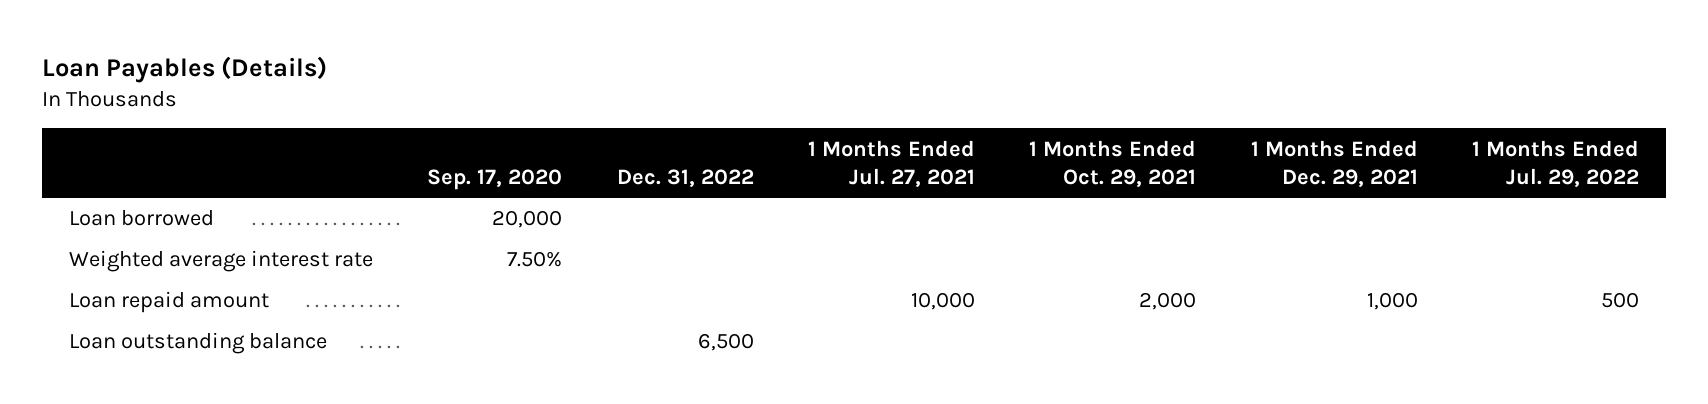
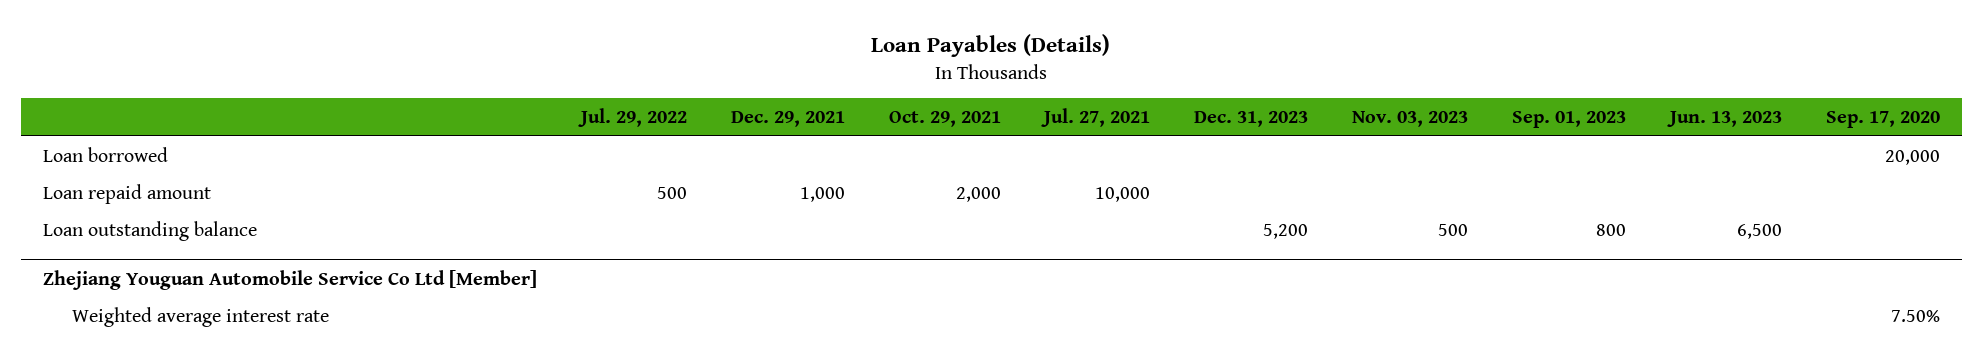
- | Sep. 17, 2020 | Dec. 31, 2022 | 1 Months Ended Jul. 27, 2021 | 1 Months Ended Oct. 29, 2021 | 1 Months Ended Dec. 29, 2021 | 1 Months Ended Jul. 29, 2022
+ | Jul. 29, 2022 | Dec. 29, 2021 | Oct. 29, 2021 | Jul. 27, 2021 | Dec. 31, 2023 | Nov. 03, 2023 | Sep. 01, 2023 | Jun. 13, 2023 | Sep. 17, 2020
- Weighted average interest rate | 7.50% | | | | |
+ Zhejiang Youguan Automobile Service Co Ltd [Member]
+ Weighted average interest rate | | | | | | | | | 7.50%

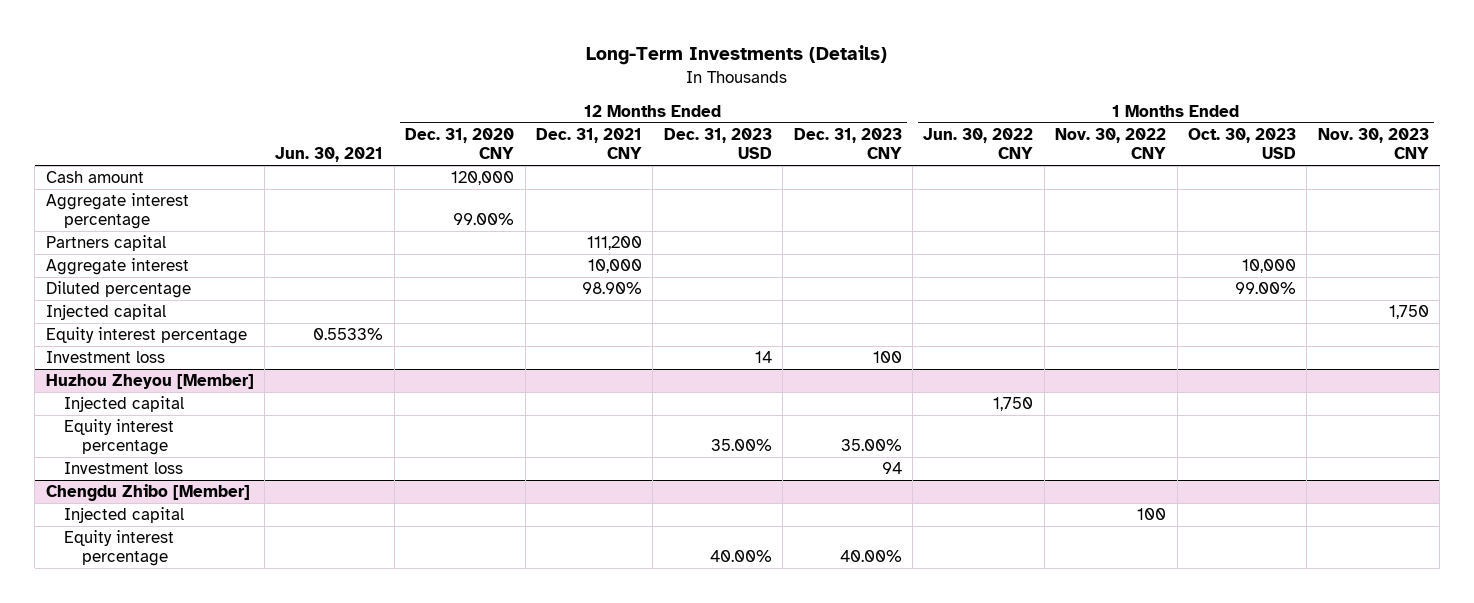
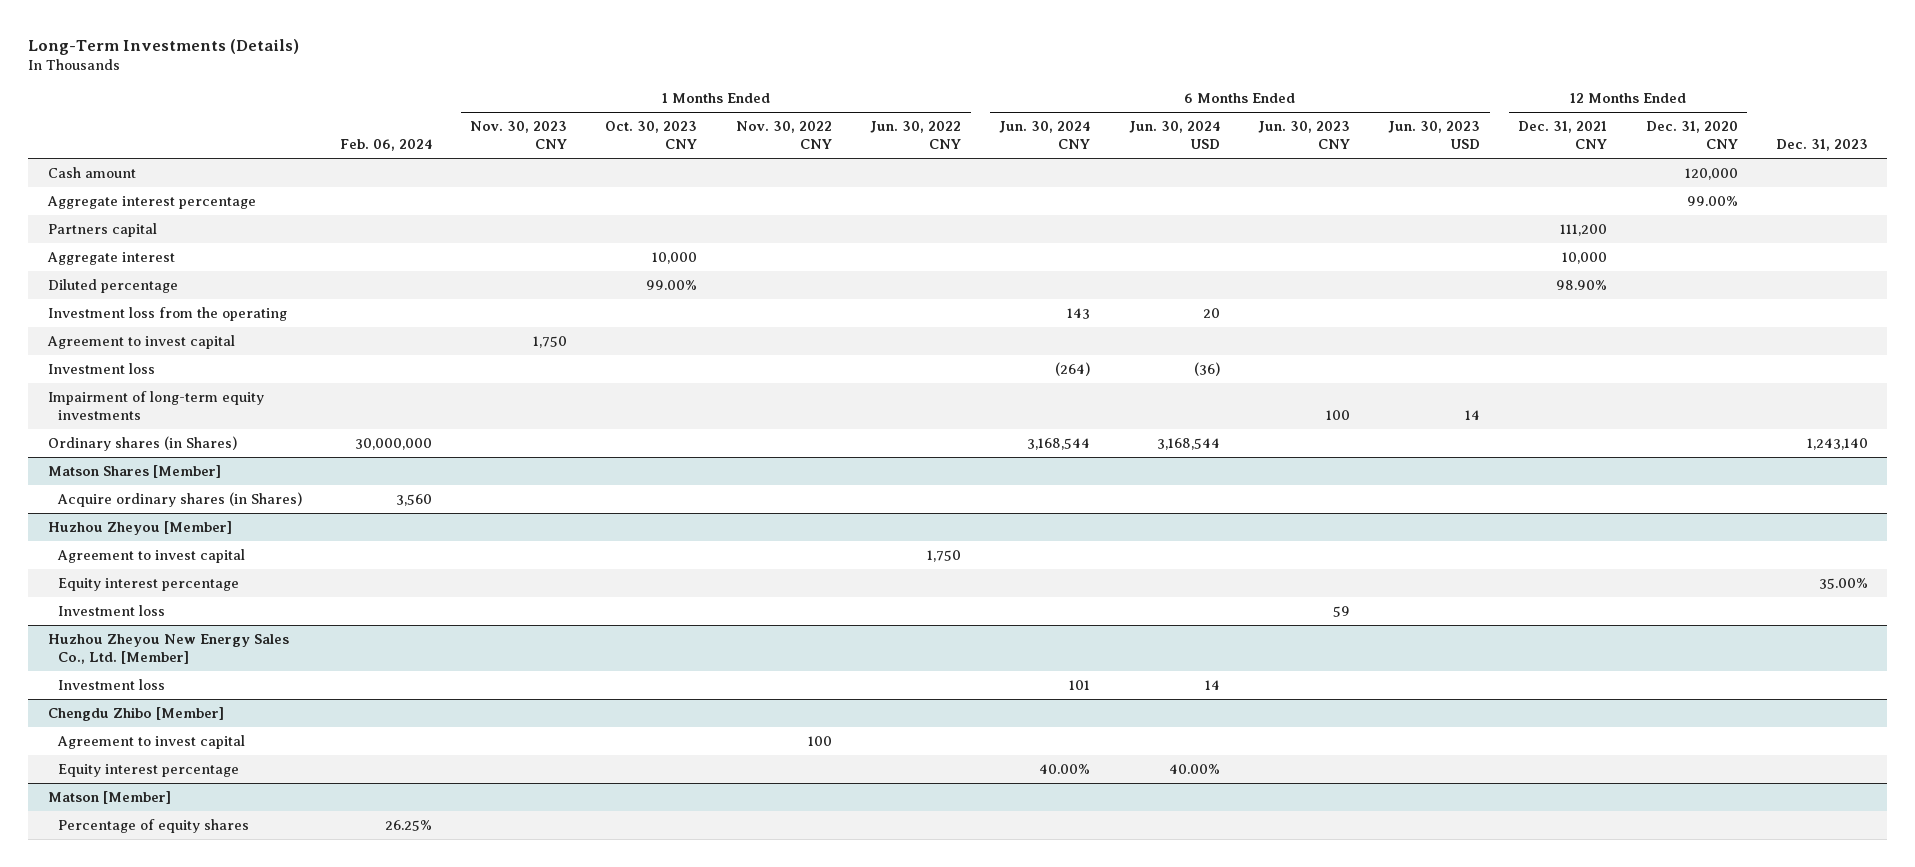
- | Jun. 30, 2021 | 12 Months Ended Dec. 31, 2020 CNY | 12 Months Ended Dec. 31, 2021 CNY | 12 Months Ended Dec. 31, 2023 USD | 12 Months Ended Dec. 31, 2023 CNY | 1 Months Ended Jun. 30, 2022 CNY | 1 Months Ended Nov. 30, 2022 CNY | 1 Months Ended Oct. 30, 2023 USD | 1 Months Ended Nov. 30, 2023 CNY
+ | Feb. 06, 2024 | 1 Months Ended Nov. 30, 2023 CNY | 1 Months Ended Oct. 30, 2023 CNY | 1 Months Ended Nov. 30, 2022 CNY | 1 Months Ended Jun. 30, 2022 CNY | 6 Months Ended Jun. 30, 2024 CNY | 6 Months Ended Jun. 30, 2024 USD | 6 Months Ended Jun. 30, 2023 CNY | 6 Months Ended Jun. 30, 2023 USD | 12 Months Ended Dec. 31, 2021 CNY | 12 Months Ended Dec. 31, 2020 CNY | Dec. 31, 2023
- Injected capital | | | | | | | | | 1,750
- Equity interest percentage | 0.5533% | | | | | | | |
+ Investment loss from the operating | | | | | | 143 | 20 | | | | |
+ Agreement to invest capital | | 1,750 | | | | | | | | | |
+ Impairment of long-term equity investments | | | | | | | | 100 | 14 | | |
+ Ordinary shares (in Shares) | 30,000,000 | | | | | 3,168,544 | 3,168,544 | | | | | 1,243,140
+ Matson Shares [Member]
+ Acquire ordinary shares (in Shares) | 3,560 | | | | | | | | | | |
@ Huzhou Zheyou [Member]
- Injected capital | | | | | | 1,750 | | |
+ Agreement to invest capital | | | | | 1,750 | | | | | | |
+ Huzhou Zheyou New Energy Sales Co., Ltd. [Member]
+ Investment loss | | | | | | 101 | 14 | | | | |
@ Chengdu Zhibo [Member]
- Injected capital | | | | | | | 100 | |
+ Agreement to invest capital | | | | 100 | | | | | | | |
+ Matson [Member]
+ Percentage of equity shares | 26.25% | | | | | | | | | | |

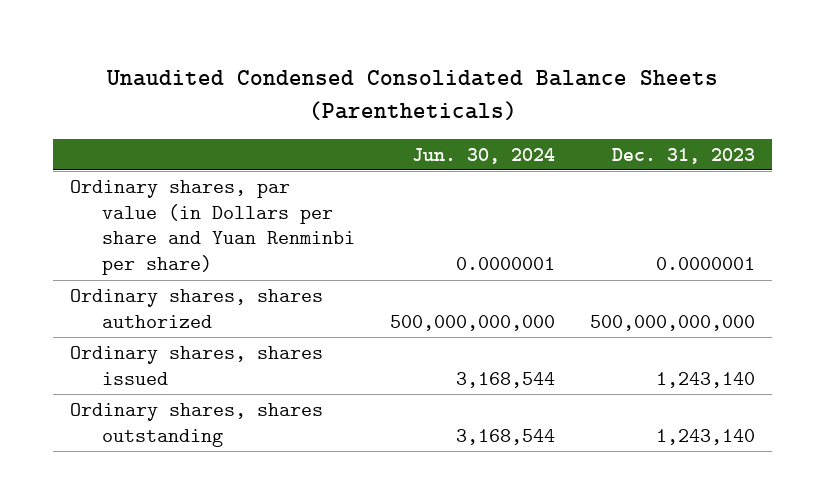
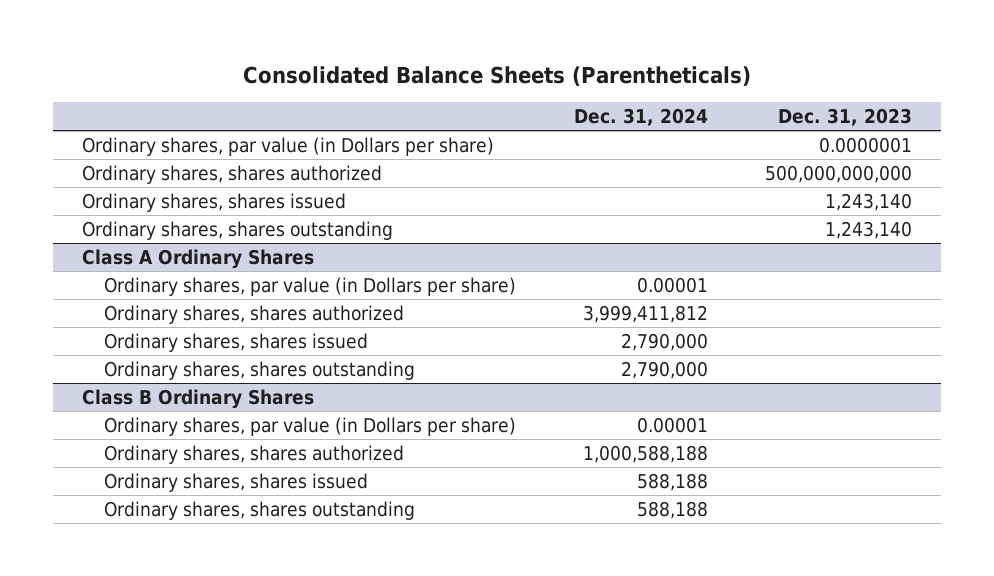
- Unaudited Condensed Consolidated Balance Sheets (Parentheticals)
+ Consolidated Balance Sheets (Parentheticals)
- | Jun. 30, 2024 | Dec. 31, 2023
+ | Dec. 31, 2024 | Dec. 31, 2023
- Ordinary shares, par value (in Dollars per share and Yuan Renminbi per share) | 0.0000001 | 0.0000001
+ Ordinary shares, par value (in Dollars per share) | | 0.0000001
+ Class A Ordinary Shares
+ Ordinary shares, par value (in Dollars per share) | 0.00001 |
+ Ordinary shares, shares authorized | 3,999,411,812 |
+ Ordinary shares, shares issued | 2,790,000 |
+ Ordinary shares, shares outstanding | 2,790,000 |
+ Class B Ordinary Shares
+ Ordinary shares, par value (in Dollars per share) | 0.00001 |
+ Ordinary shares, shares authorized | 1,000,588,188 |
+ Ordinary shares, shares issued | 588,188 |
+ Ordinary shares, shares outstanding | 588,188 |

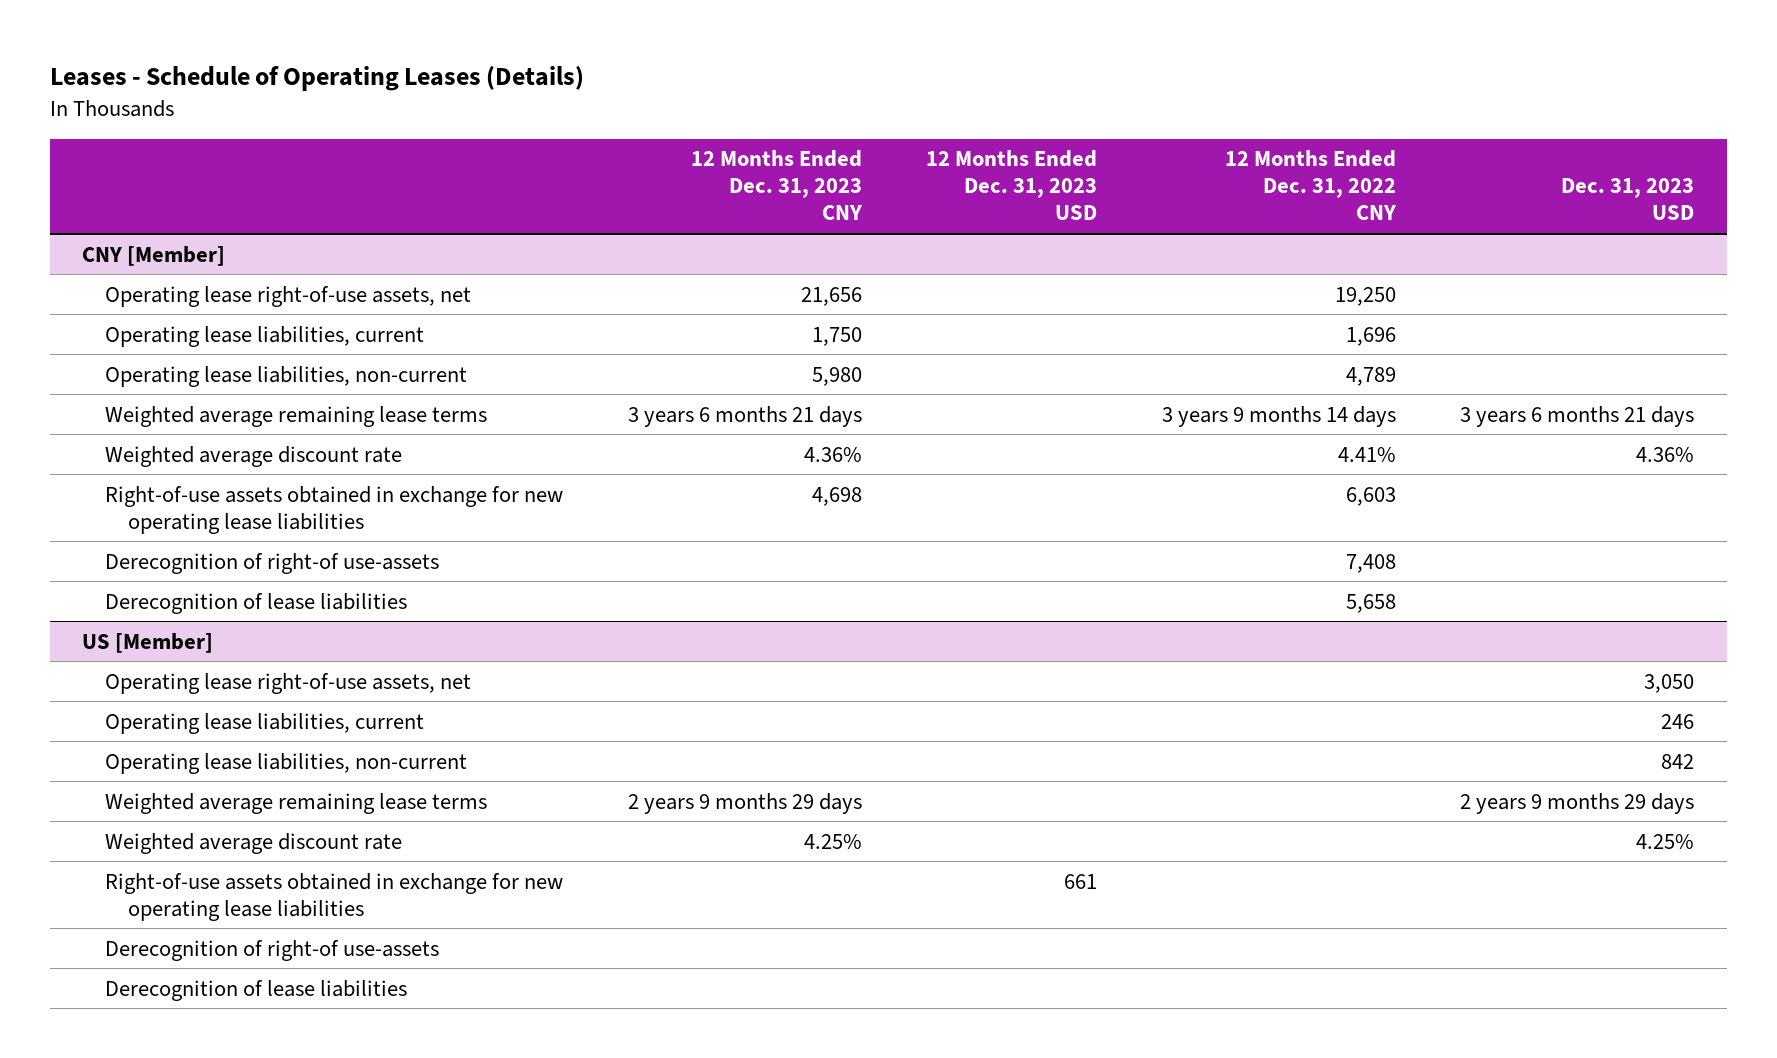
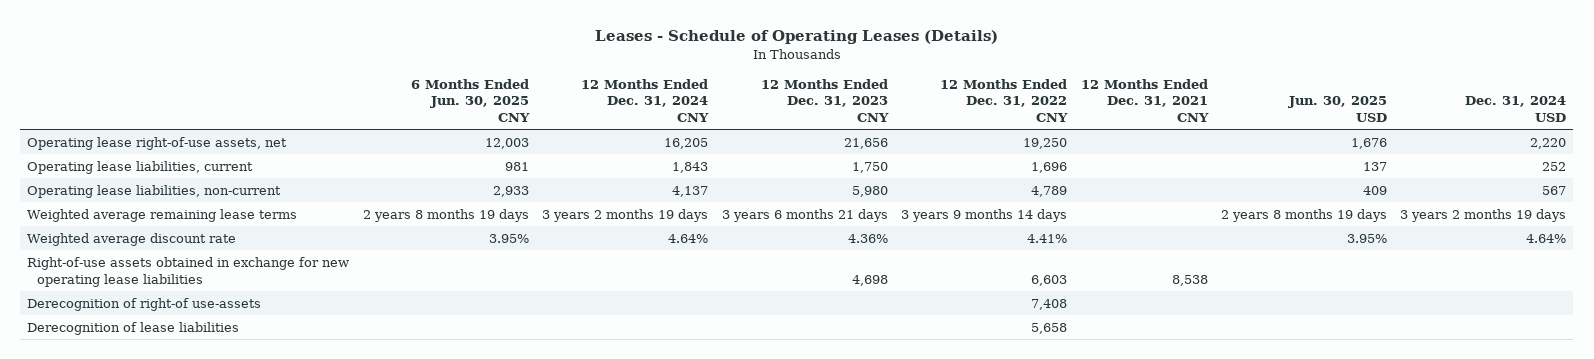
- | 12 Months Ended Dec. 31, 2023 CNY | 12 Months Ended Dec. 31, 2023 USD | 12 Months Ended Dec. 31, 2022 CNY | Dec. 31, 2023 USD
+ | 6 Months Ended Jun. 30, 2025 CNY | 12 Months Ended Dec. 31, 2024 CNY | 12 Months Ended Dec. 31, 2023 CNY | 12 Months Ended Dec. 31, 2022 CNY | 12 Months Ended Dec. 31, 2021 CNY | Jun. 30, 2025 USD | Dec. 31, 2024 USD
- CNY [Member]
- US [Member]
- Operating lease right-of-use assets, net | | | | 3,050
- Operating lease liabilities, current | | | | 246
- Operating lease liabilities, non-current | | | | 842
- Weighted average remaining lease terms | 2 years 9 months 29 days | | | 2 years 9 months 29 days
- Weighted average discount rate | 4.25% | | | 4.25%
- Right-of-use assets obtained in exchange for new operating lease liabilities | | 661 | |
- Derecognition of right-of use-assets
- Derecognition of lease liabilities

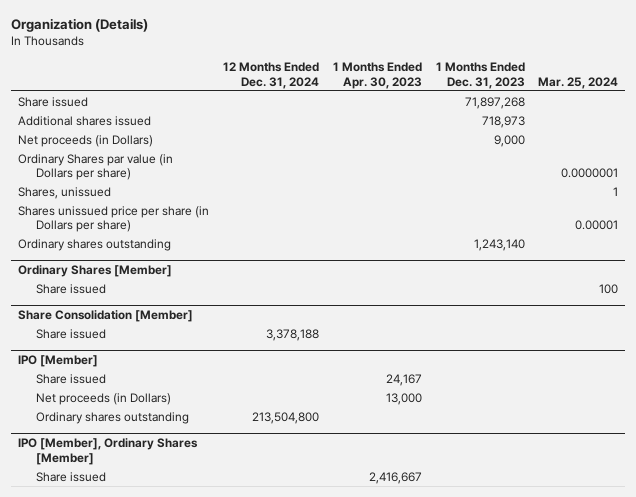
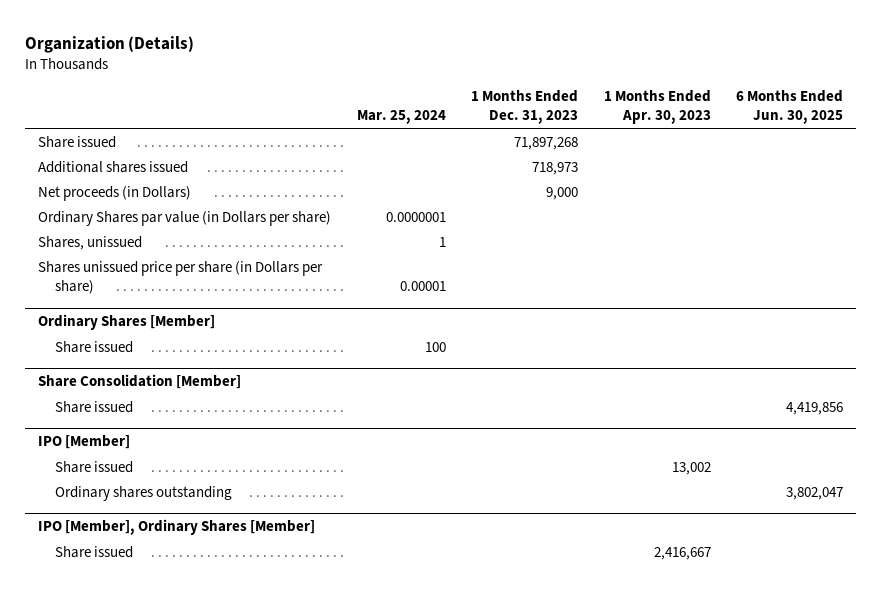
- | 12 Months Ended Dec. 31, 2024 | 1 Months Ended Apr. 30, 2023 | 1 Months Ended Dec. 31, 2023 | Mar. 25, 2024
+ | Mar. 25, 2024 | 1 Months Ended Dec. 31, 2023 | 1 Months Ended Apr. 30, 2023 | 6 Months Ended Jun. 30, 2025
- Ordinary shares outstanding | | | 1,243,140 |
@ IPO [Member]
- Share issued | | 24,167 | |
- Net proceeds (in Dollars) | | 13,000 | |
+ Share issued | | | 13,002 |

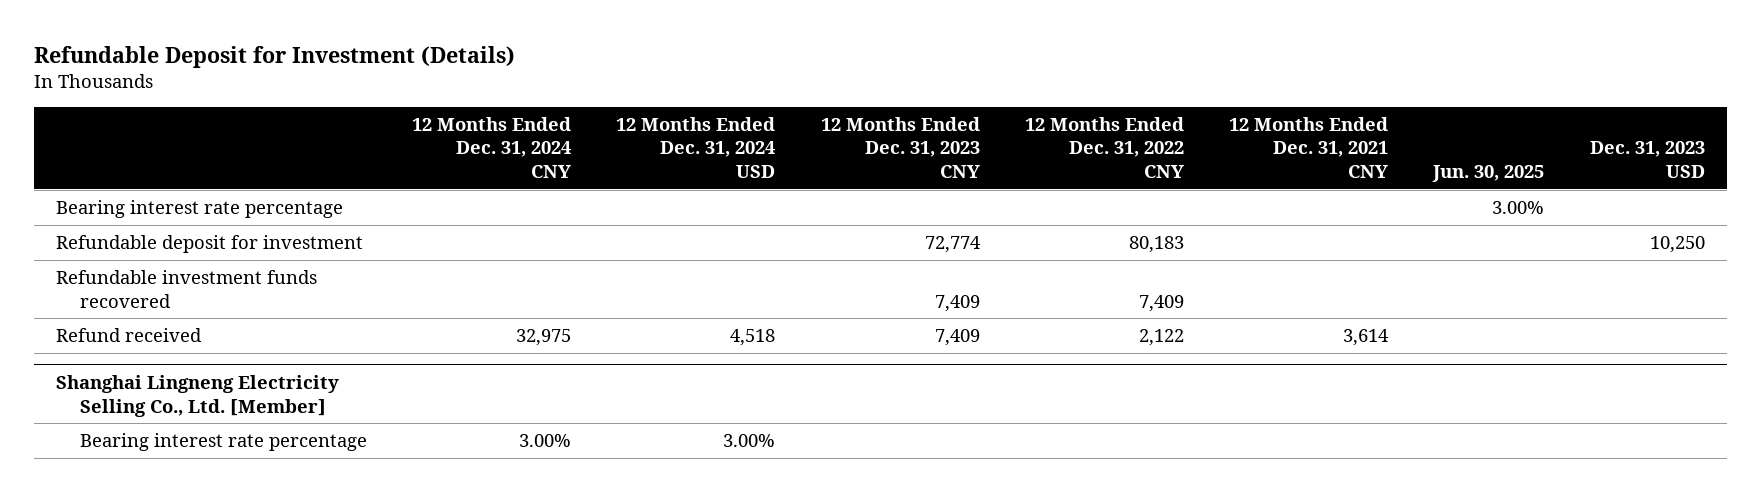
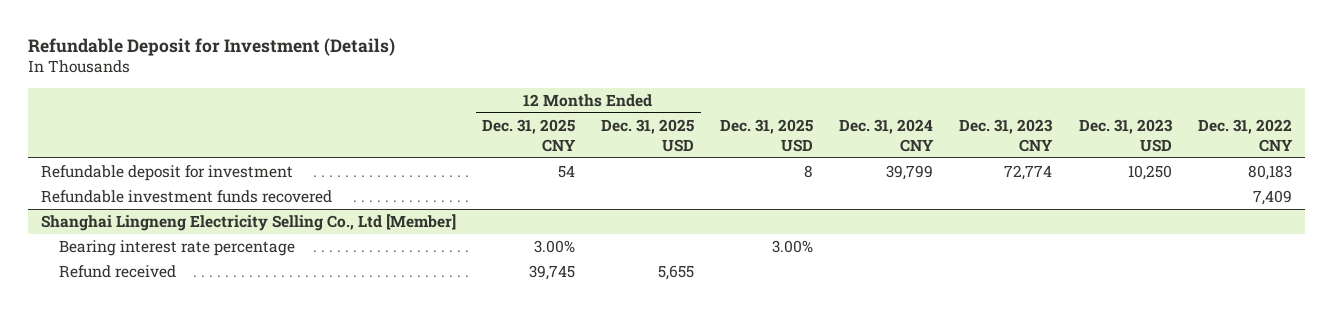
- | 12 Months Ended Dec. 31, 2024 CNY | 12 Months Ended Dec. 31, 2024 USD | 12 Months Ended Dec. 31, 2023 CNY | 12 Months Ended Dec. 31, 2022 CNY | 12 Months Ended Dec. 31, 2021 CNY | Jun. 30, 2025 | Dec. 31, 2023 USD
+ | 12 Months Ended Dec. 31, 2025 CNY | 12 Months Ended Dec. 31, 2025 USD | Dec. 31, 2025 USD | Dec. 31, 2024 CNY | Dec. 31, 2023 CNY | Dec. 31, 2023 USD | Dec. 31, 2022 CNY
- Bearing interest rate percentage | | | | | | 3.00% |
- Refund received | 32,975 | 4,518 | 7,409 | 2,122 | 3,614 | |
- Shanghai Lingneng Electricity Selling Co., Ltd. [Member]
+ Shanghai Lingneng Electricity Selling Co., Ltd [Member]
+ Refund received | 39,745 | 5,655 | | | | |

